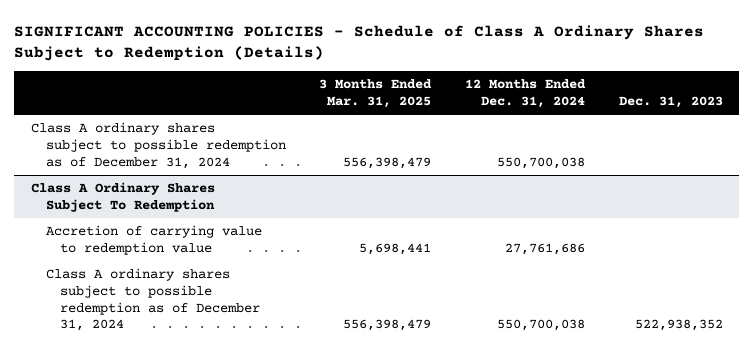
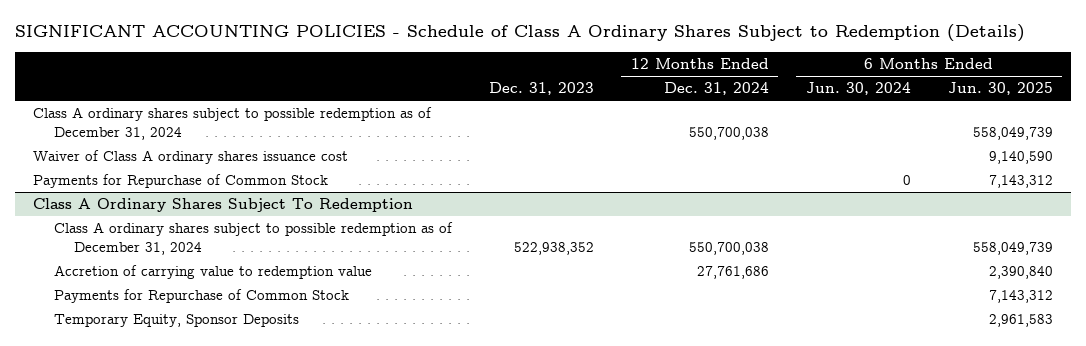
- | 3 Months Ended Mar. 31, 2025 | 12 Months Ended Dec. 31, 2024 | Dec. 31, 2023
+ | Dec. 31, 2023 | 12 Months Ended Dec. 31, 2024 | 6 Months Ended Jun. 30, 2024 | 6 Months Ended Jun. 30, 2025
+ Waiver of Class A ordinary shares issuance cost | | | | 9,140,590
+ Payments for Repurchase of Common Stock | | | 0 | 7,143,312
@ Class A Ordinary Shares Subject To Redemption
moved down: Accretion of carrying value to redemption value | | 27,761,686 | | 2,390,840
+ Payments for Repurchase of Common Stock | | | | 7,143,312
+ Temporary Equity, Sponsor Deposits | | | | 2,961,583

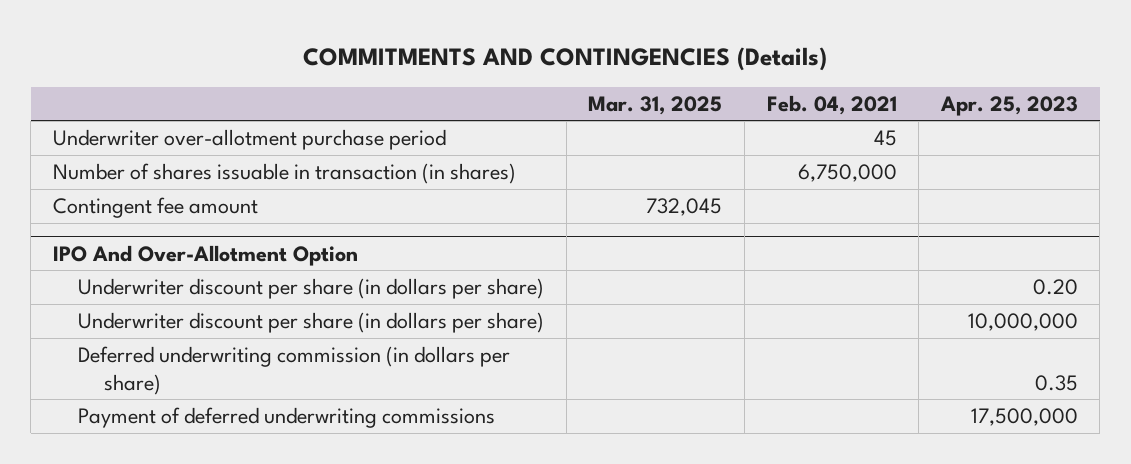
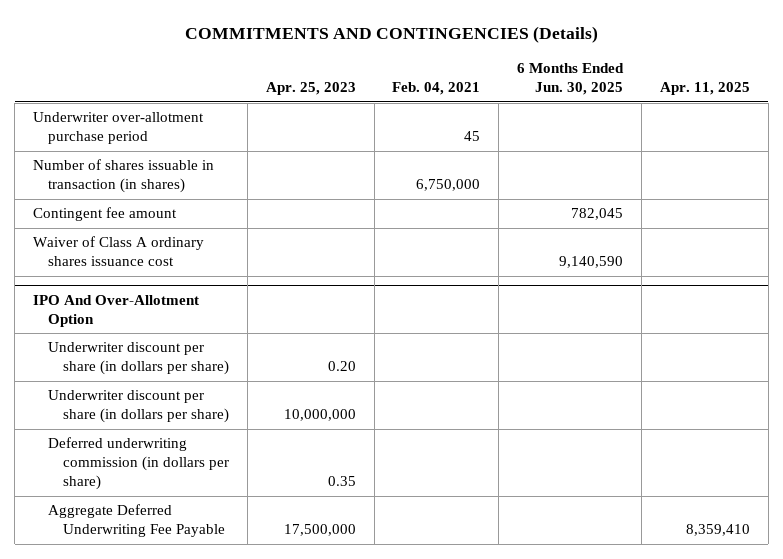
- | Mar. 31, 2025 | Feb. 04, 2021 | Apr. 25, 2023
+ | Apr. 25, 2023 | Feb. 04, 2021 | 6 Months Ended Jun. 30, 2025 | Apr. 11, 2025
+ Waiver of Class A ordinary shares issuance cost | | | 9,140,590 |
@ IPO And Over-Allotment Option
- Payment of deferred underwriting commissions | | | 17,500,000
+ Aggregate Deferred Underwriting Fee Payable | 17,500,000 | | | 8,359,410

